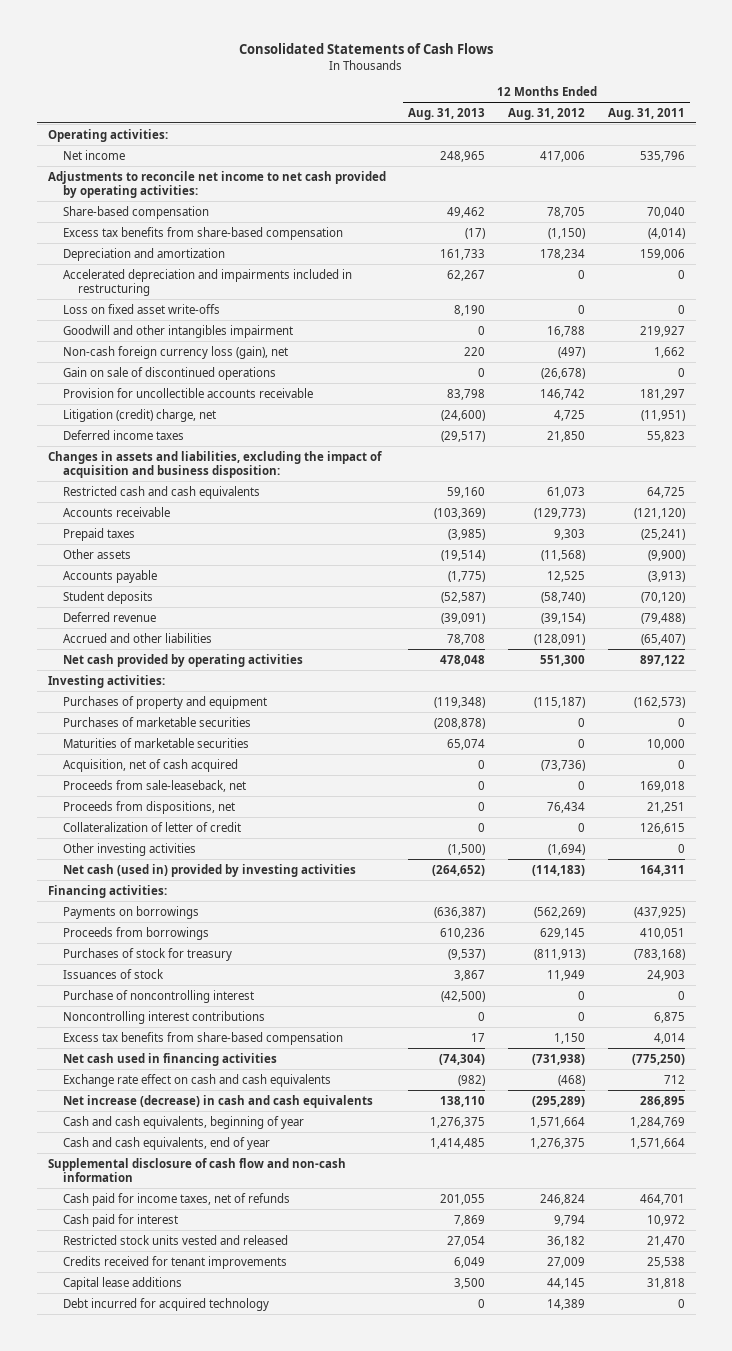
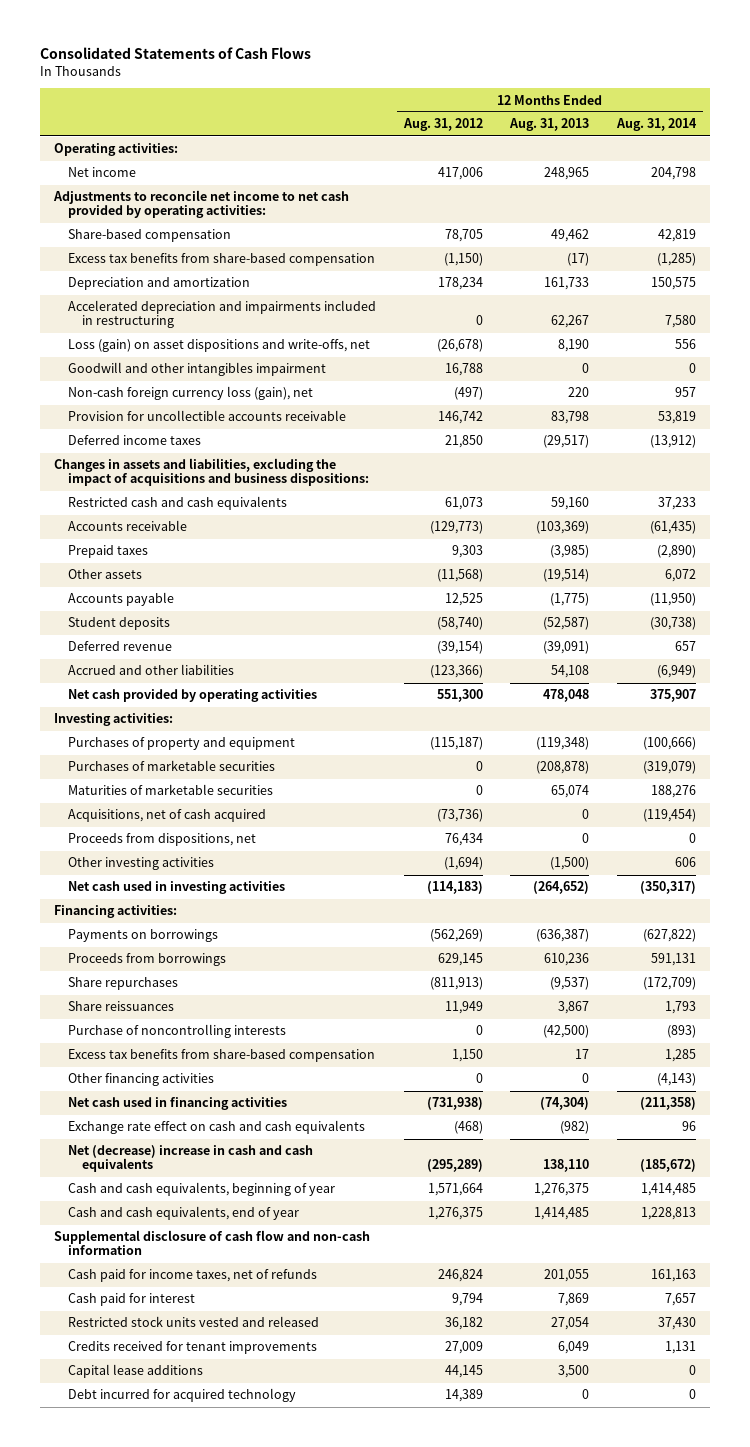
- | 12 Months Ended Aug. 31, 2013 | 12 Months Ended Aug. 31, 2012 | 12 Months Ended Aug. 31, 2011
+ | 12 Months Ended Aug. 31, 2012 | 12 Months Ended Aug. 31, 2013 | 12 Months Ended Aug. 31, 2014
- Loss on fixed asset write-offs | 8,190 | 0 | 0
+ Loss (gain) on asset dispositions and write-offs, net | (26,678) | 8,190 | 556
- Gain on sale of discontinued operations | 0 | (26,678) | 0
- Litigation (credit) charge, net | (24,600) | 4,725 | (11,951)
- Changes in assets and liabilities, excluding the impact of acquisition and business disposition:
+ Changes in assets and liabilities, excluding the impact of acquisitions and business dispositions:
- Accrued and other liabilities | 78,708 | (128,091) | (65,407)
+ Accrued and other liabilities | (123,366) | 54,108 | (6,949)
- Acquisition, net of cash acquired | 0 | (73,736) | 0
- Proceeds from sale-leaseback, net | 0 | 0 | 169,018
+ Acquisitions, net of cash acquired | (73,736) | 0 | (119,454)
- Collateralization of letter of credit | 0 | 0 | 126,615
- Net cash (used in) provided by investing activities | (264,652) | (114,183) | 164,311
+ Net cash used in investing activities | (114,183) | (264,652) | (350,317)
- Purchases of stock for treasury | (9,537) | (811,913) | (783,168)
- Issuances of stock | 3,867 | 11,949 | 24,903
- Purchase of noncontrolling interest | (42,500) | 0 | 0
- Noncontrolling interest contributions | 0 | 0 | 6,875
+ Share repurchases | (811,913) | (9,537) | (172,709)
+ Share reissuances | 11,949 | 3,867 | 1,793
+ Purchase of noncontrolling interests | 0 | (42,500) | (893)
+ Other financing activities | 0 | 0 | (4,143)
- Net increase (decrease) in cash and cash equivalents | 138,110 | (295,289) | 286,895
+ Net (decrease) increase in cash and cash equivalents | (295,289) | 138,110 | (185,672)

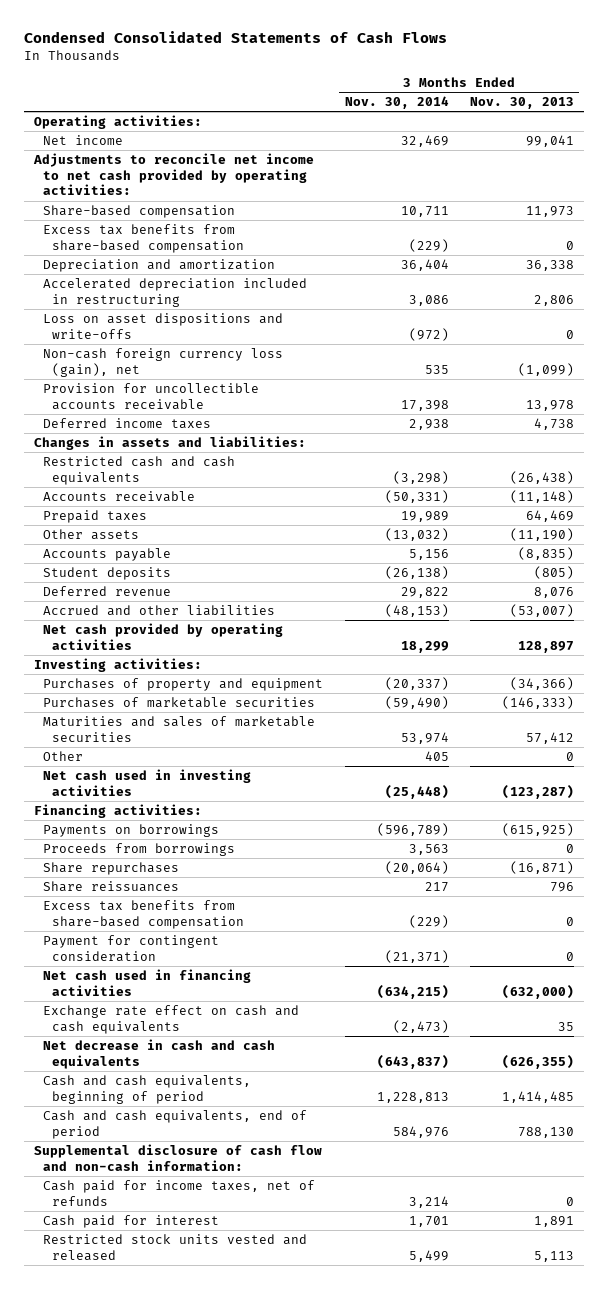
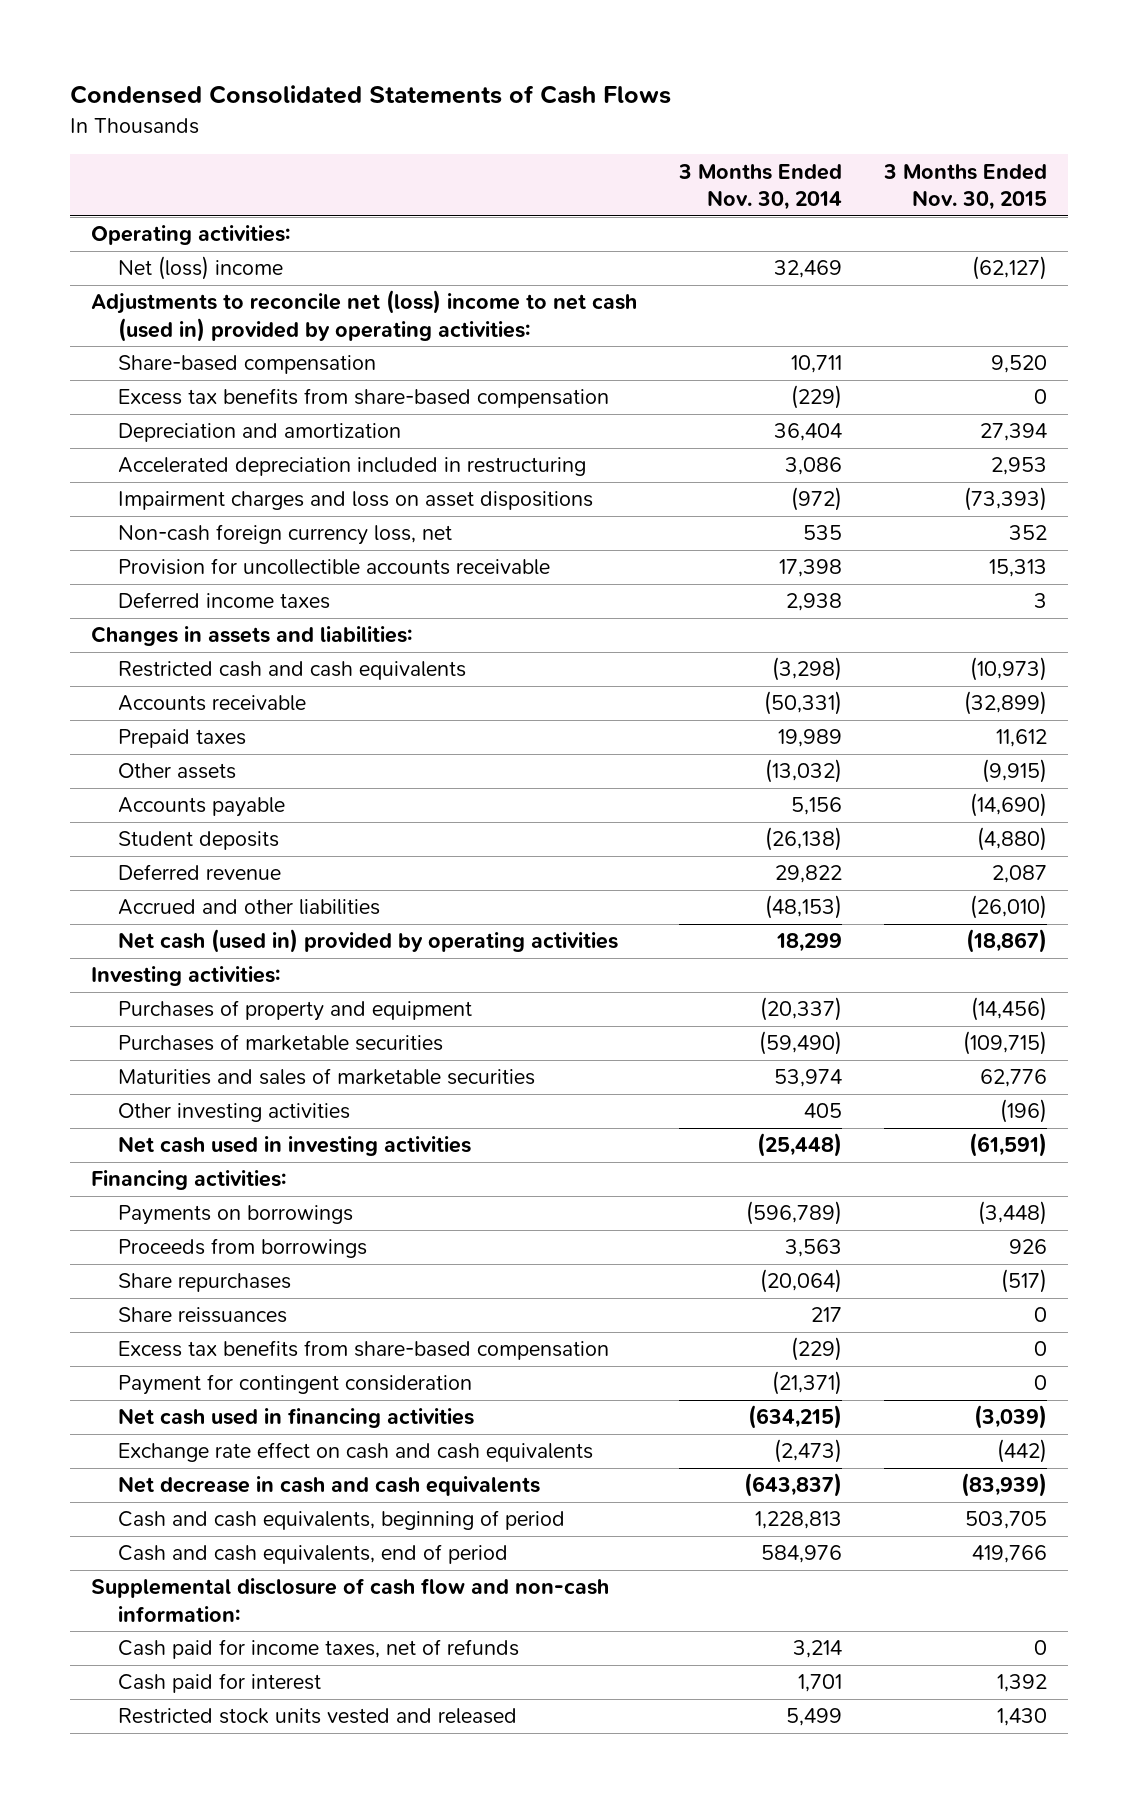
- | 3 Months Ended Nov. 30, 2014 | 3 Months Ended Nov. 30, 2013
+ | 3 Months Ended Nov. 30, 2014 | 3 Months Ended Nov. 30, 2015
- Net income | 32,469 | 99,041
- Adjustments to reconcile net income to net cash provided by operating activities:
+ Net (loss) income | 32,469 | (62,127)
+ Adjustments to reconcile net (loss) income to net cash (used in) provided by operating activities:
- Loss on asset dispositions and write-offs | (972) | 0
- Non-cash foreign currency loss (gain), net | 535 | (1,099)
+ Impairment charges and loss on asset dispositions | (972) | (73,393)
+ Non-cash foreign currency loss, net | 535 | 352
- Net cash provided by operating activities | 18,299 | 128,897
+ Net cash (used in) provided by operating activities | 18,299 | (18,867)
- Other | 405 | 0
+ Other investing activities | 405 | (196)

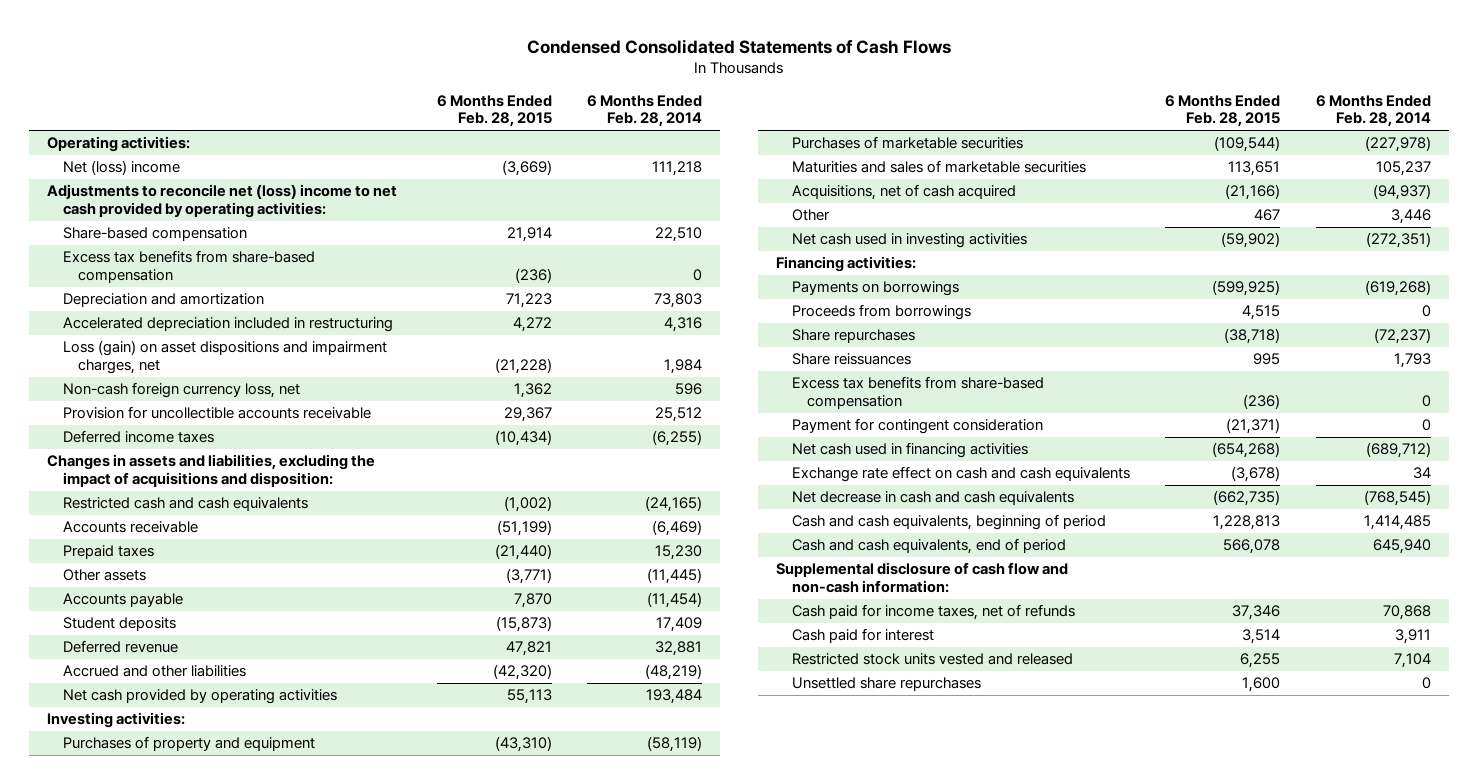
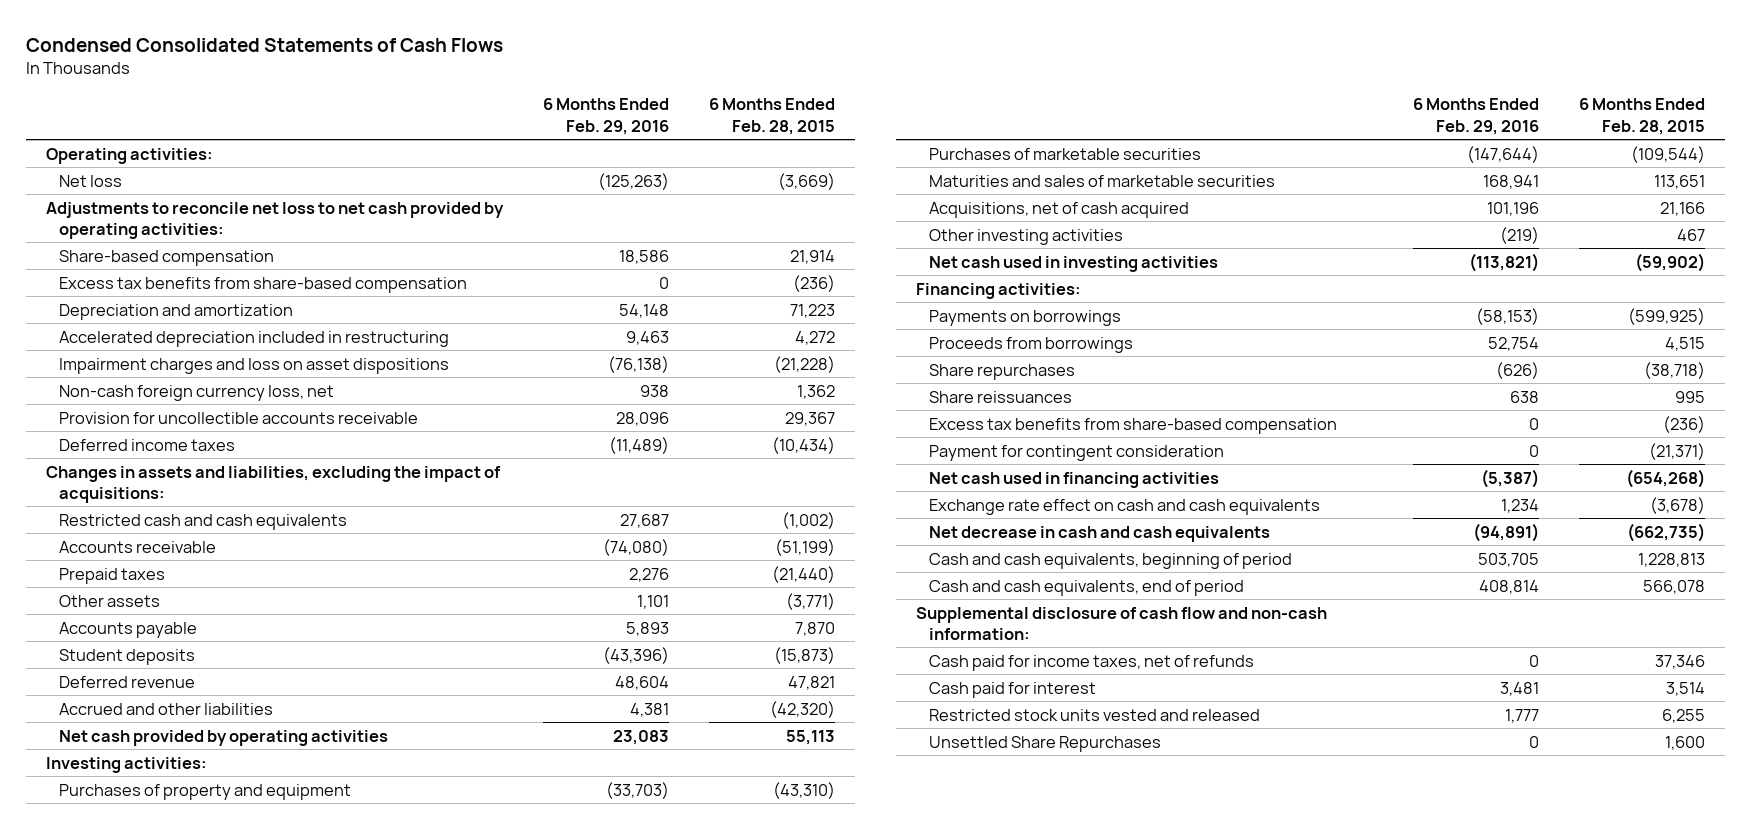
- | 6 Months Ended Feb. 28, 2015 | 6 Months Ended Feb. 28, 2014
+ | 6 Months Ended Feb. 29, 2016 | 6 Months Ended Feb. 28, 2015
- Net (loss) income | (3,669) | 111,218
- Adjustments to reconcile net (loss) income to net cash provided by operating activities:
+ Net loss | (125,263) | (3,669)
+ Adjustments to reconcile net loss to net cash provided by operating activities:
- Loss (gain) on asset dispositions and impairment charges, net | (21,228) | 1,984
+ Impairment charges and loss on asset dispositions | (76,138) | (21,228)
- Changes in assets and liabilities, excluding the impact of acquisitions and disposition:
+ Changes in assets and liabilities, excluding the impact of acquisitions:
- Acquisitions, net of cash acquired | (21,166) | (94,937)
- Other | 467 | 3,446
+ Acquisitions, net of cash acquired | 101,196 | 21,166
+ Other investing activities | (219) | 467
- Unsettled share repurchases | 1,600 | 0
+ Unsettled Share Repurchases | 0 | 1,600

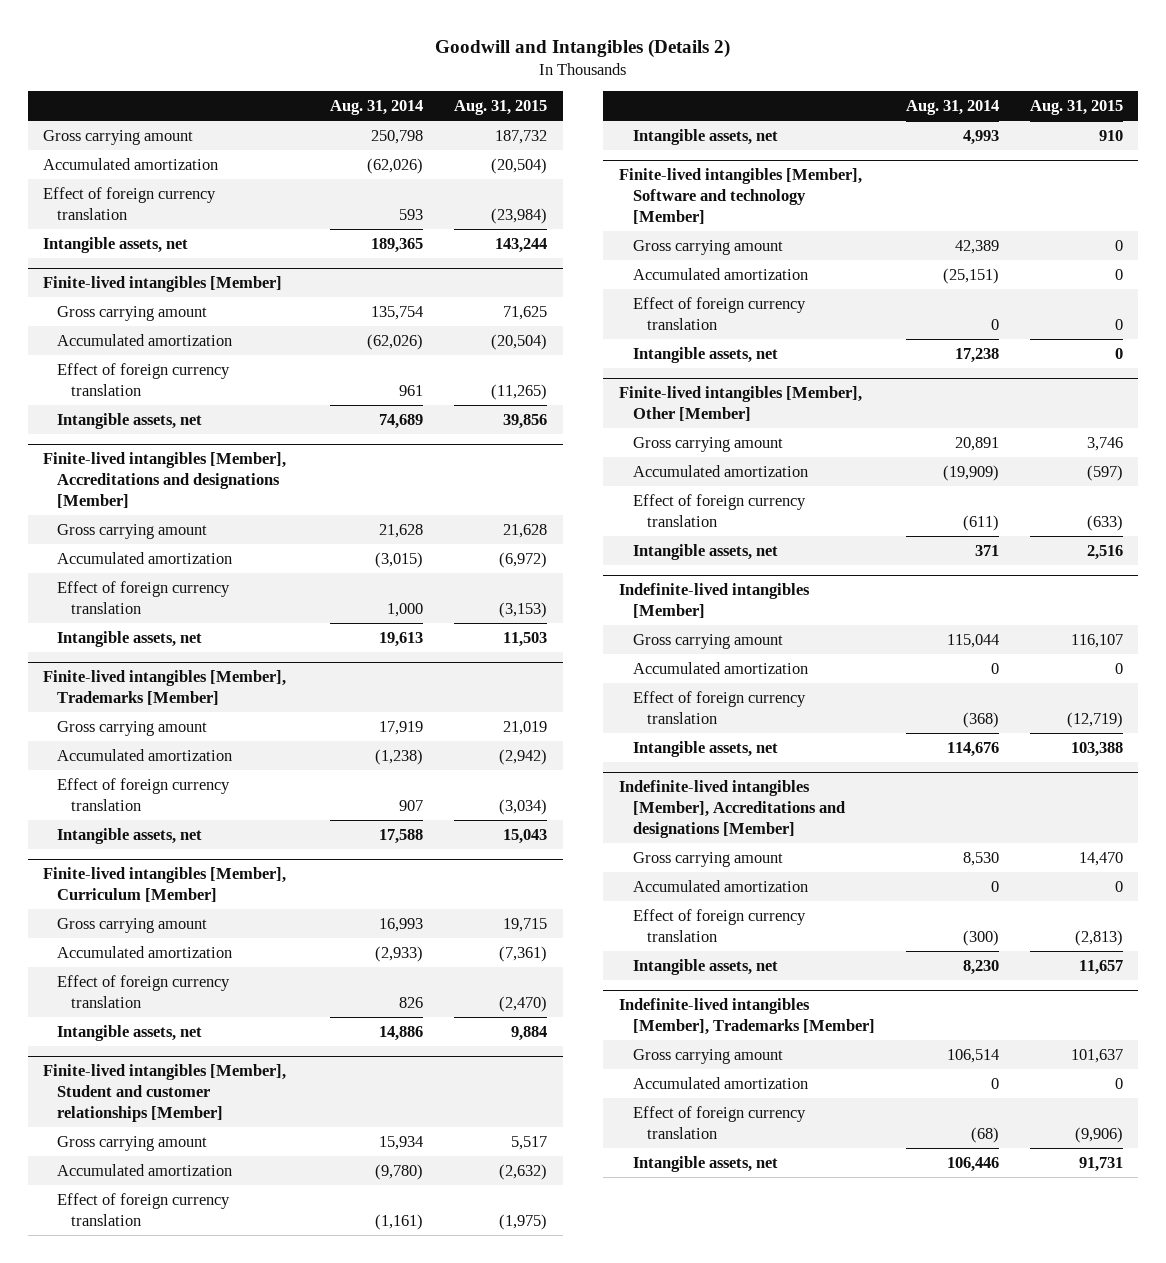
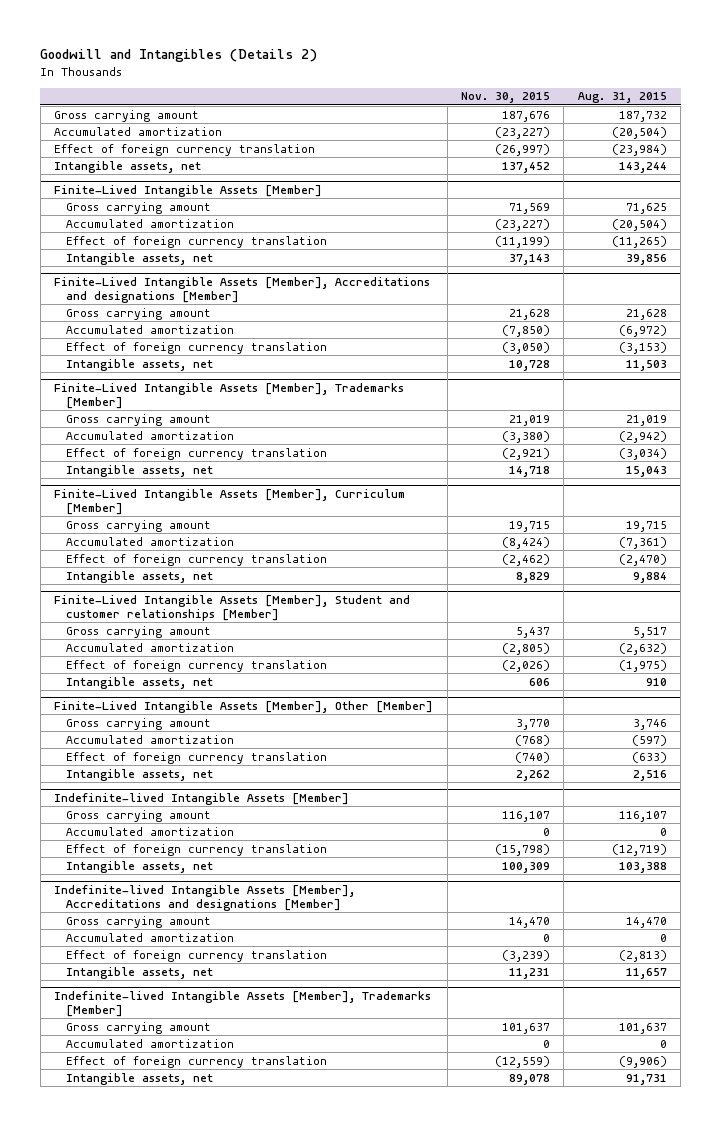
- | Aug. 31, 2014 | Aug. 31, 2015
+ | Nov. 30, 2015 | Aug. 31, 2015
- Finite-lived intangibles [Member]
+ Finite-Lived Intangible Assets [Member]
- Finite-lived intangibles [Member], Accreditations and designations [Member]
+ Finite-Lived Intangible Assets [Member], Accreditations and designations [Member]
- Finite-lived intangibles [Member], Trademarks [Member]
+ Finite-Lived Intangible Assets [Member], Trademarks [Member]
- Finite-lived intangibles [Member], Curriculum [Member]
+ Finite-Lived Intangible Assets [Member], Curriculum [Member]
- Finite-lived intangibles [Member], Student and customer relationships [Member]
+ Finite-Lived Intangible Assets [Member], Student and customer relationships [Member]
- Finite-lived intangibles [Member], Software and technology [Member]
- Gross carrying amount | 42,389 | 0
- Accumulated amortization | (25,151) | 0
- Effect of foreign currency translation | 0 | 0
- Intangible assets, net | 17,238 | 0
- Finite-lived intangibles [Member], Other [Member]
+ Finite-Lived Intangible Assets [Member], Other [Member]
- Indefinite-lived intangibles [Member]
+ Indefinite-lived Intangible Assets [Member]
- Indefinite-lived intangibles [Member], Accreditations and designations [Member]
+ Indefinite-lived Intangible Assets [Member], Accreditations and designations [Member]
- Indefinite-lived intangibles [Member], Trademarks [Member]
+ Indefinite-lived Intangible Assets [Member], Trademarks [Member]

